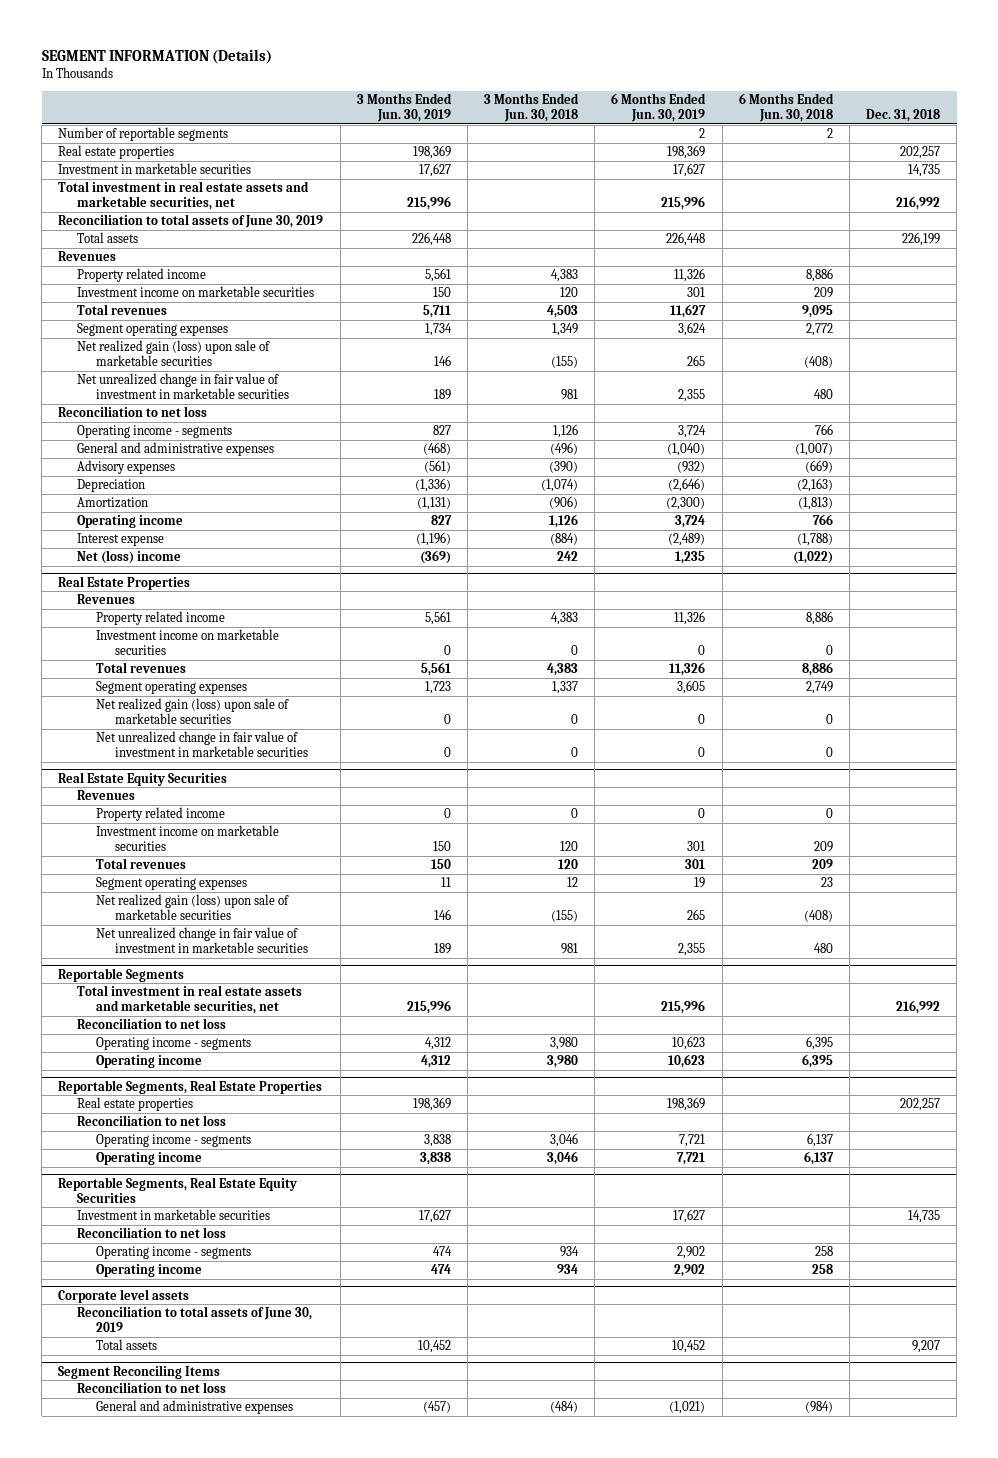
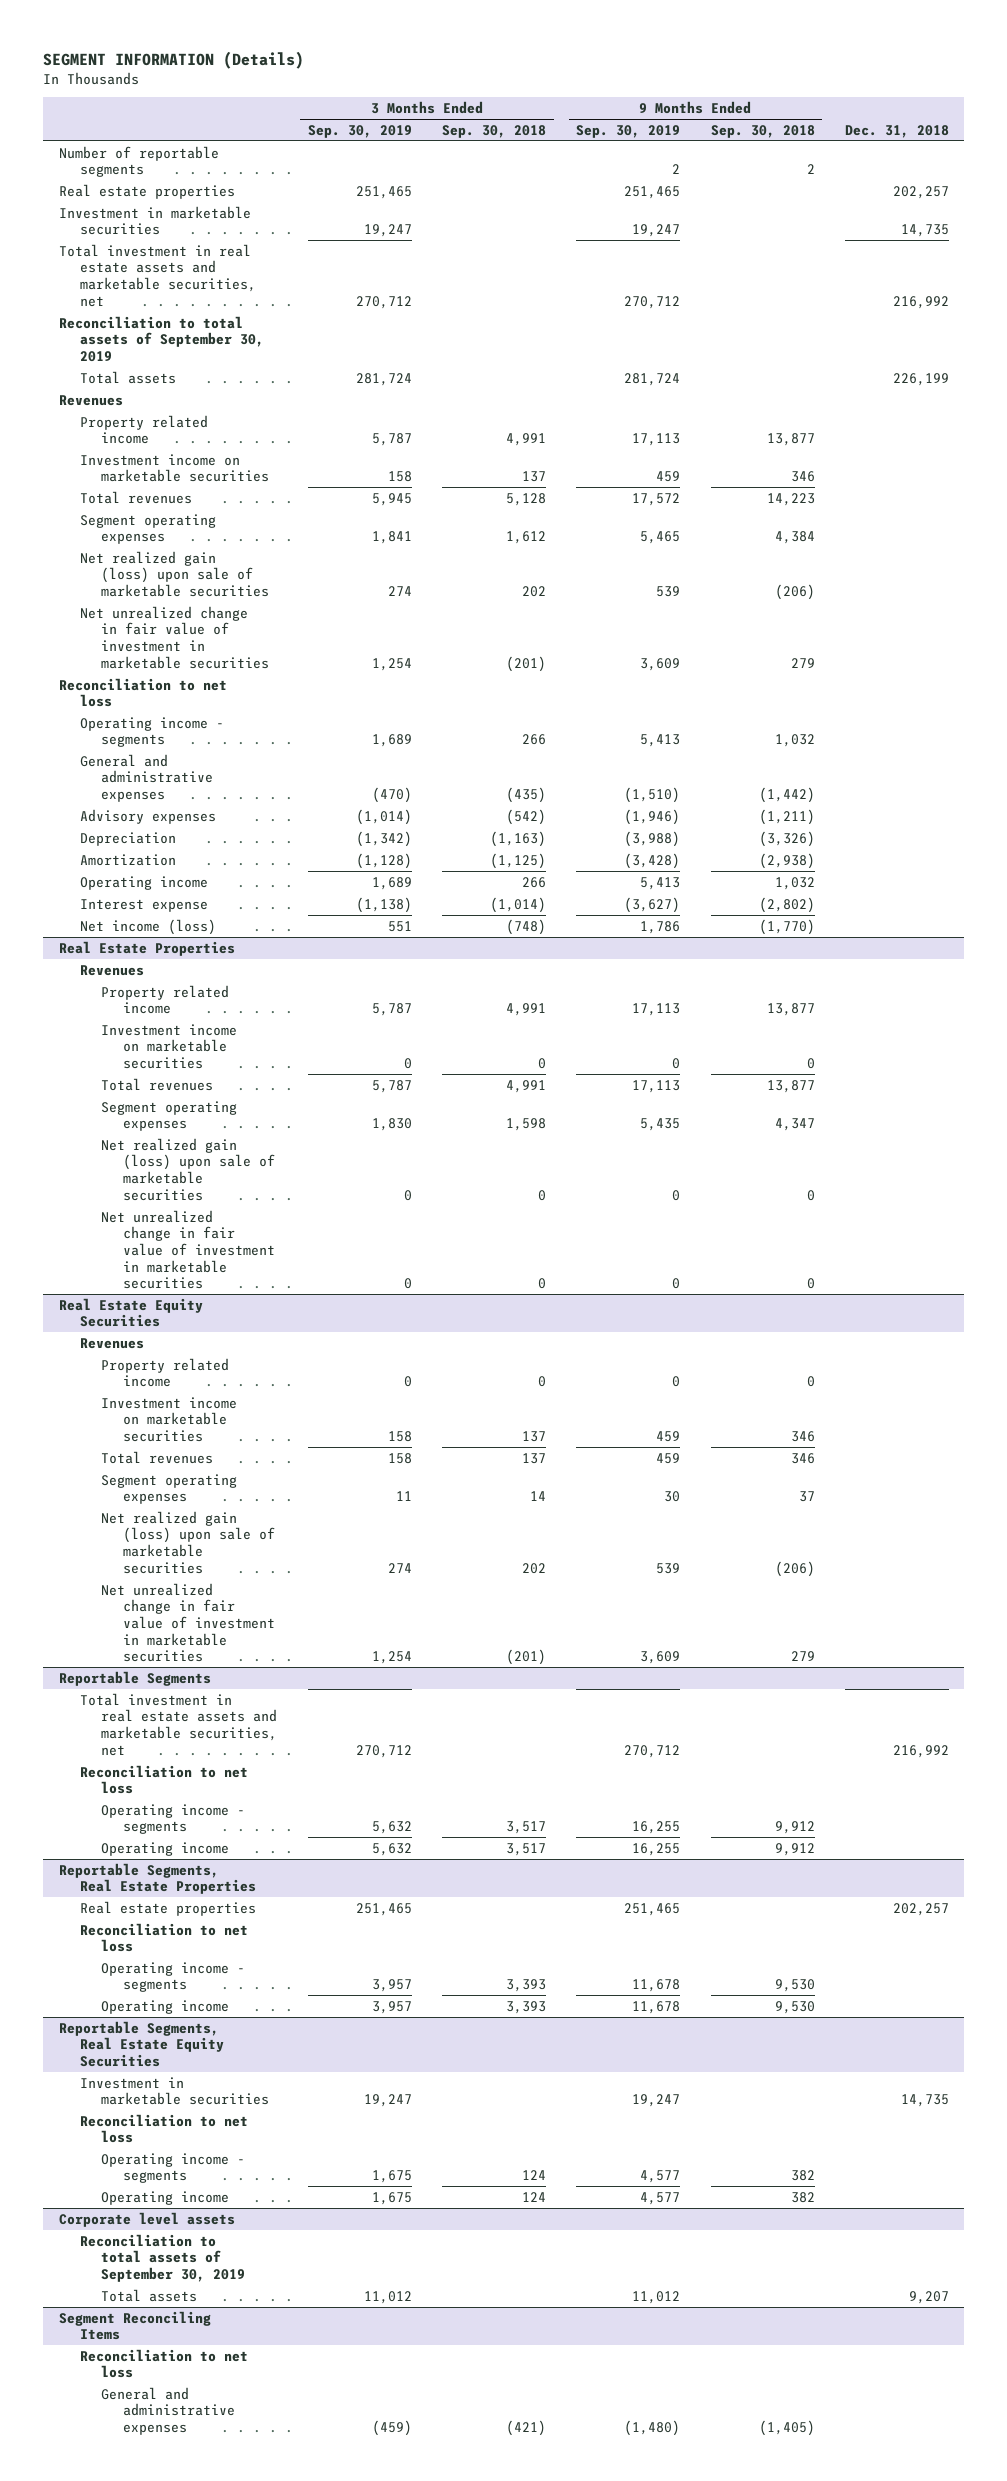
- | 3 Months Ended Jun. 30, 2019 | 3 Months Ended Jun. 30, 2018 | 6 Months Ended Jun. 30, 2019 | 6 Months Ended Jun. 30, 2018 | Dec. 31, 2018
+ | 3 Months Ended Sep. 30, 2019 | 3 Months Ended Sep. 30, 2018 | 9 Months Ended Sep. 30, 2019 | 9 Months Ended Sep. 30, 2018 | Dec. 31, 2018
- Reconciliation to total assets of June 30, 2019
+ Reconciliation to total assets of September 30, 2019
- Net (loss) income | (369) | 242 | 1,235 | (1,022) |
+ Net income (loss) | 551 | (748) | 1,786 | (1,770) |
@ Corporate level assets
- Reconciliation to total assets of June 30, 2019
+ Reconciliation to total assets of September 30, 2019

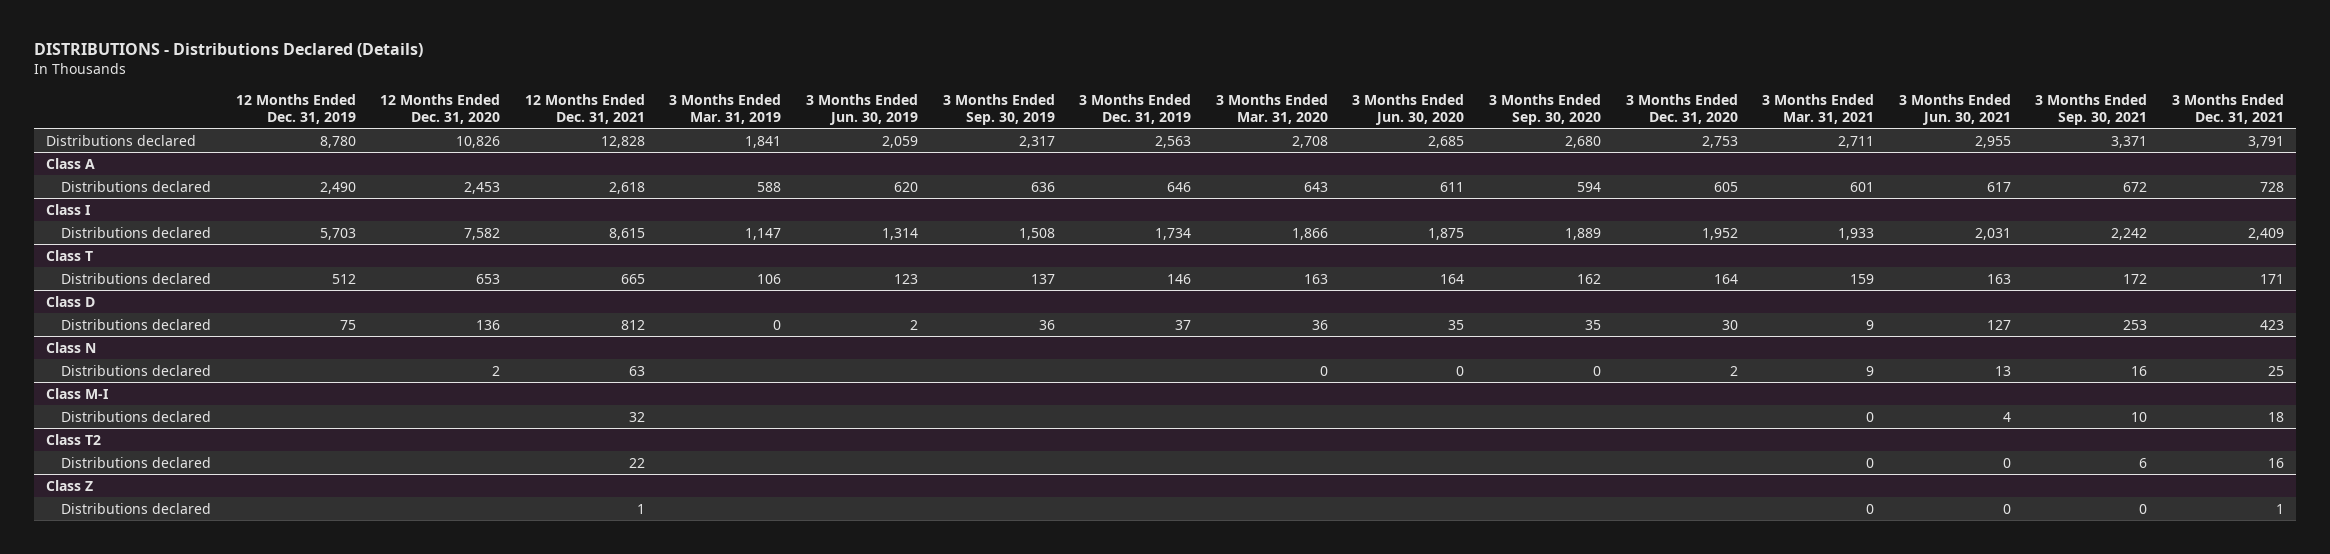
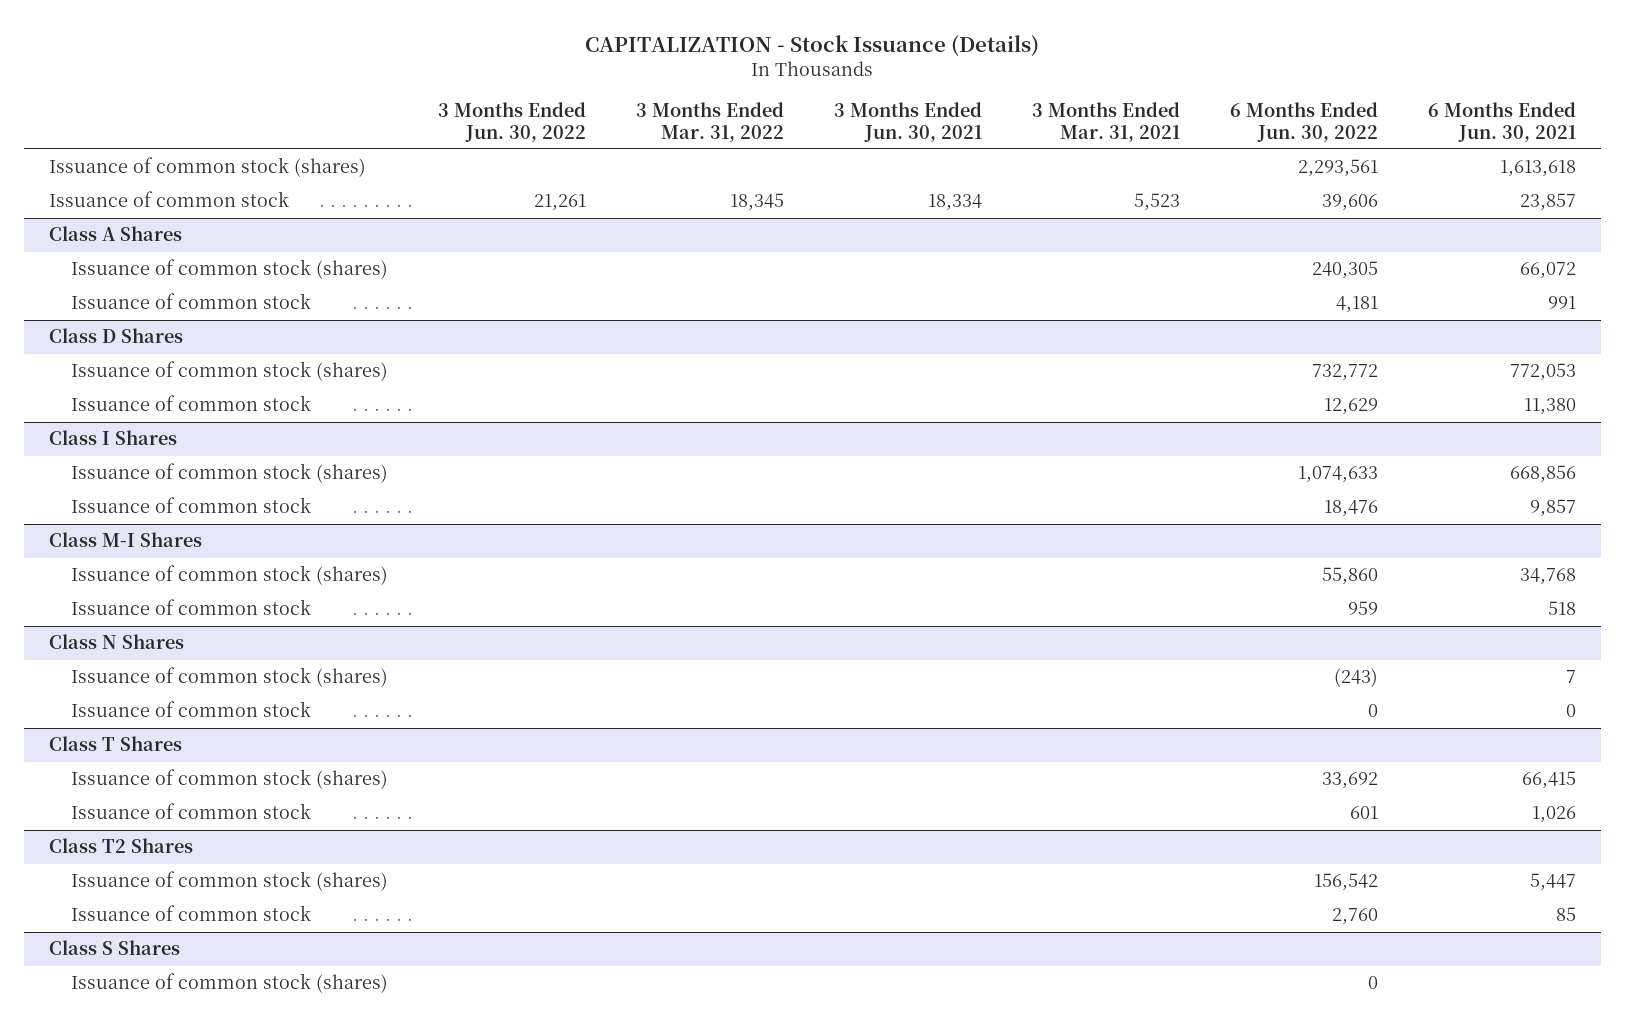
- DISTRIBUTIONS - Distributions Declared (Details)
+ CAPITALIZATION - Stock Issuance (Details)
- | 12 Months Ended Dec. 31, 2019 | 12 Months Ended Dec. 31, 2020 | 12 Months Ended Dec. 31, 2021 | 3 Months Ended Mar. 31, 2019 | 3 Months Ended Jun. 30, 2019 | 3 Months Ended Sep. 30, 2019 | 3 Months Ended Dec. 31, 2019 | 3 Months Ended Mar. 31, 2020 | 3 Months Ended Jun. 30, 2020 | 3 Months Ended Sep. 30, 2020 | 3 Months Ended Dec. 31, 2020 | 3 Months Ended Mar. 31, 2021 | 3 Months Ended Jun. 30, 2021 | 3 Months Ended Sep. 30, 2021 | 3 Months Ended Dec. 31, 2021
+ | 3 Months Ended Jun. 30, 2022 | 3 Months Ended Mar. 31, 2022 | 3 Months Ended Jun. 30, 2021 | 3 Months Ended Mar. 31, 2021 | 6 Months Ended Jun. 30, 2022 | 6 Months Ended Jun. 30, 2021
- Distributions declared | 8,780 | 10,826 | 12,828 | 1,841 | 2,059 | 2,317 | 2,563 | 2,708 | 2,685 | 2,680 | 2,753 | 2,711 | 2,955 | 3,371 | 3,791
- Class A
- Distributions declared | 2,490 | 2,453 | 2,618 | 588 | 620 | 636 | 646 | 643 | 611 | 594 | 605 | 601 | 617 | 672 | 728
- Class I
- Distributions declared | 5,703 | 7,582 | 8,615 | 1,147 | 1,314 | 1,508 | 1,734 | 1,866 | 1,875 | 1,889 | 1,952 | 1,933 | 2,031 | 2,242 | 2,409
- Class T
- Distributions declared | 512 | 653 | 665 | 106 | 123 | 137 | 146 | 163 | 164 | 162 | 164 | 159 | 163 | 172 | 171
- Class D
- Distributions declared | 75 | 136 | 812 | 0 | 2 | 36 | 37 | 36 | 35 | 35 | 30 | 9 | 127 | 253 | 423
- Class N
- Distributions declared | | 2 | 63 | | | | | 0 | 0 | 0 | 2 | 9 | 13 | 16 | 25
- Class M-I
- Distributions declared | | | 32 | | | | | | | | | 0 | 4 | 10 | 18
- Class T2
- Distributions declared | | | 22 | | | | | | | | | 0 | 0 | 6 | 16
- Class Z
- Distributions declared | | | 1 | | | | | | | | | 0 | 0 | 0 | 1
+ Issuance of common stock (shares) | | | | | 2,293,561 | 1,613,618
+ Issuance of common stock | 21,261 | 18,345 | 18,334 | 5,523 | 39,606 | 23,857
+ Class A Shares
+ Issuance of common stock (shares) | | | | | 240,305 | 66,072
+ Issuance of common stock | | | | | 4,181 | 991
+ Class D Shares
+ Issuance of common stock (shares) | | | | | 732,772 | 772,053
+ Issuance of common stock | | | | | 12,629 | 11,380
+ Class I Shares
+ Issuance of common stock (shares) | | | | | 1,074,633 | 668,856
+ Issuance of common stock | | | | | 18,476 | 9,857
+ Class M-I Shares
+ Issuance of common stock (shares) | | | | | 55,860 | 34,768
+ Issuance of common stock | | | | | 959 | 518
+ Class N Shares
+ Issuance of common stock (shares) | | | | | (243) | 7
+ Issuance of common stock | | | | | 0 | 0
+ Class T Shares
+ Issuance of common stock (shares) | | | | | 33,692 | 66,415
+ Issuance of common stock | | | | | 601 | 1,026
+ Class T2 Shares
+ Issuance of common stock (shares) | | | | | 156,542 | 5,447
+ Issuance of common stock | | | | | 2,760 | 85
+ Class S Shares
+ Issuance of common stock (shares) | | | | | 0 |

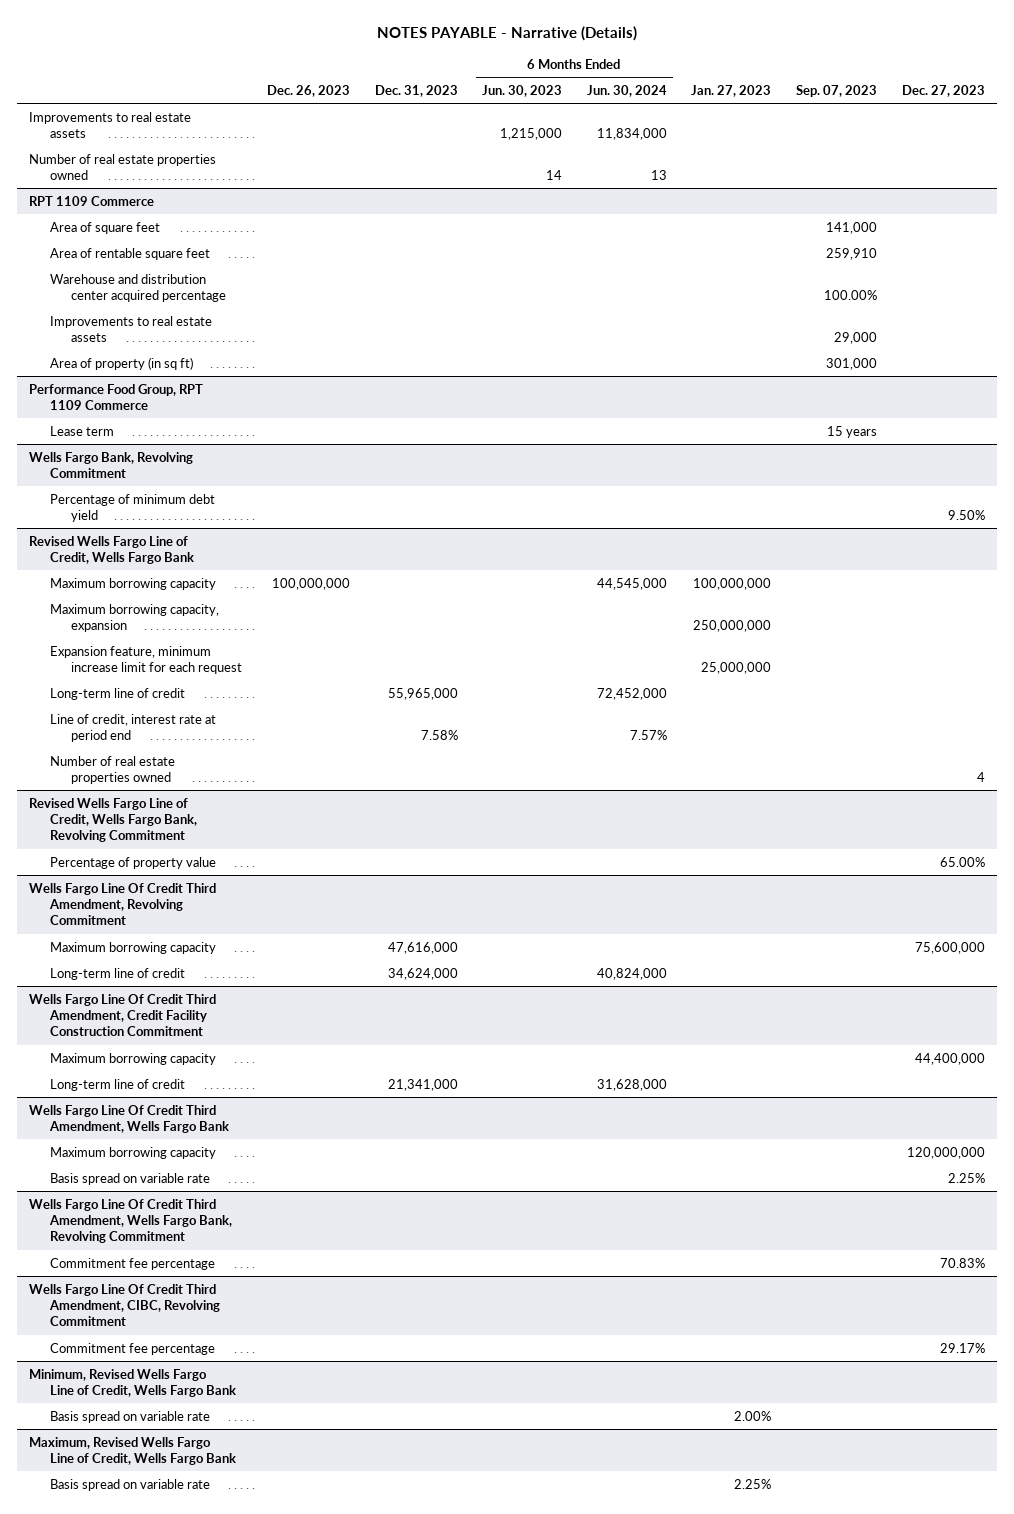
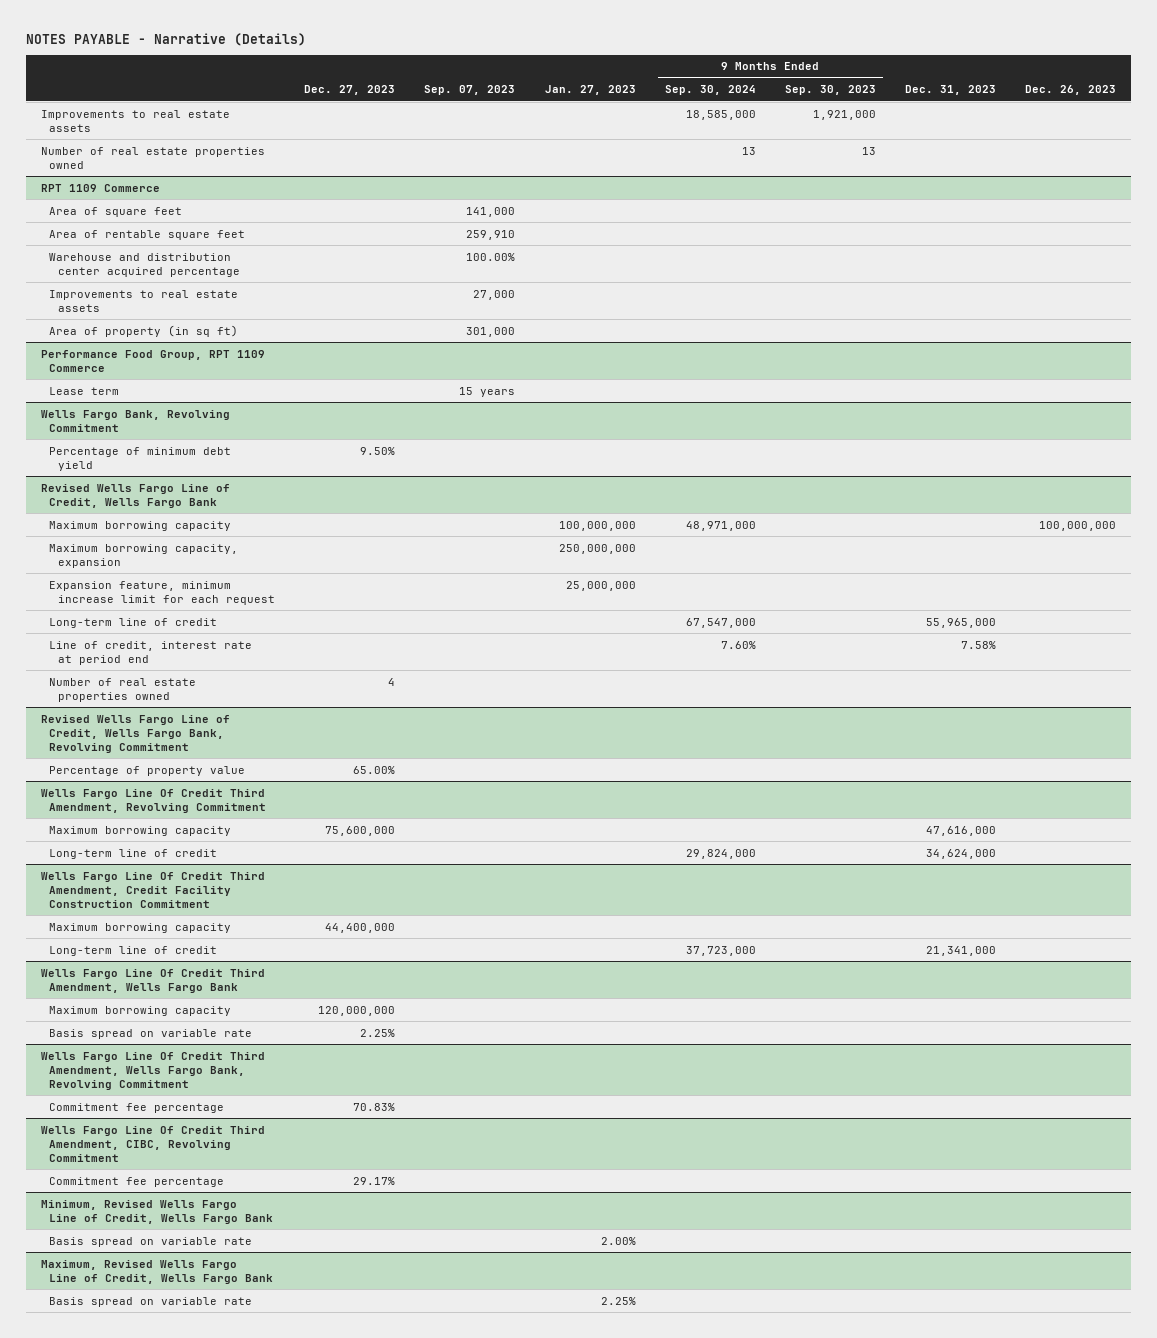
- | Dec. 26, 2023 | Dec. 31, 2023 | 6 Months Ended Jun. 30, 2023 | 6 Months Ended Jun. 30, 2024 | Jan. 27, 2023 | Sep. 07, 2023 | Dec. 27, 2023
+ | Dec. 27, 2023 | Sep. 07, 2023 | Jan. 27, 2023 | 9 Months Ended Sep. 30, 2024 | 9 Months Ended Sep. 30, 2023 | Dec. 31, 2023 | Dec. 26, 2023
@ RPT 1109 Commerce
- Improvements to real estate assets | | | | | | 29,000 |
+ Improvements to real estate assets | | 27,000 | | | | |

